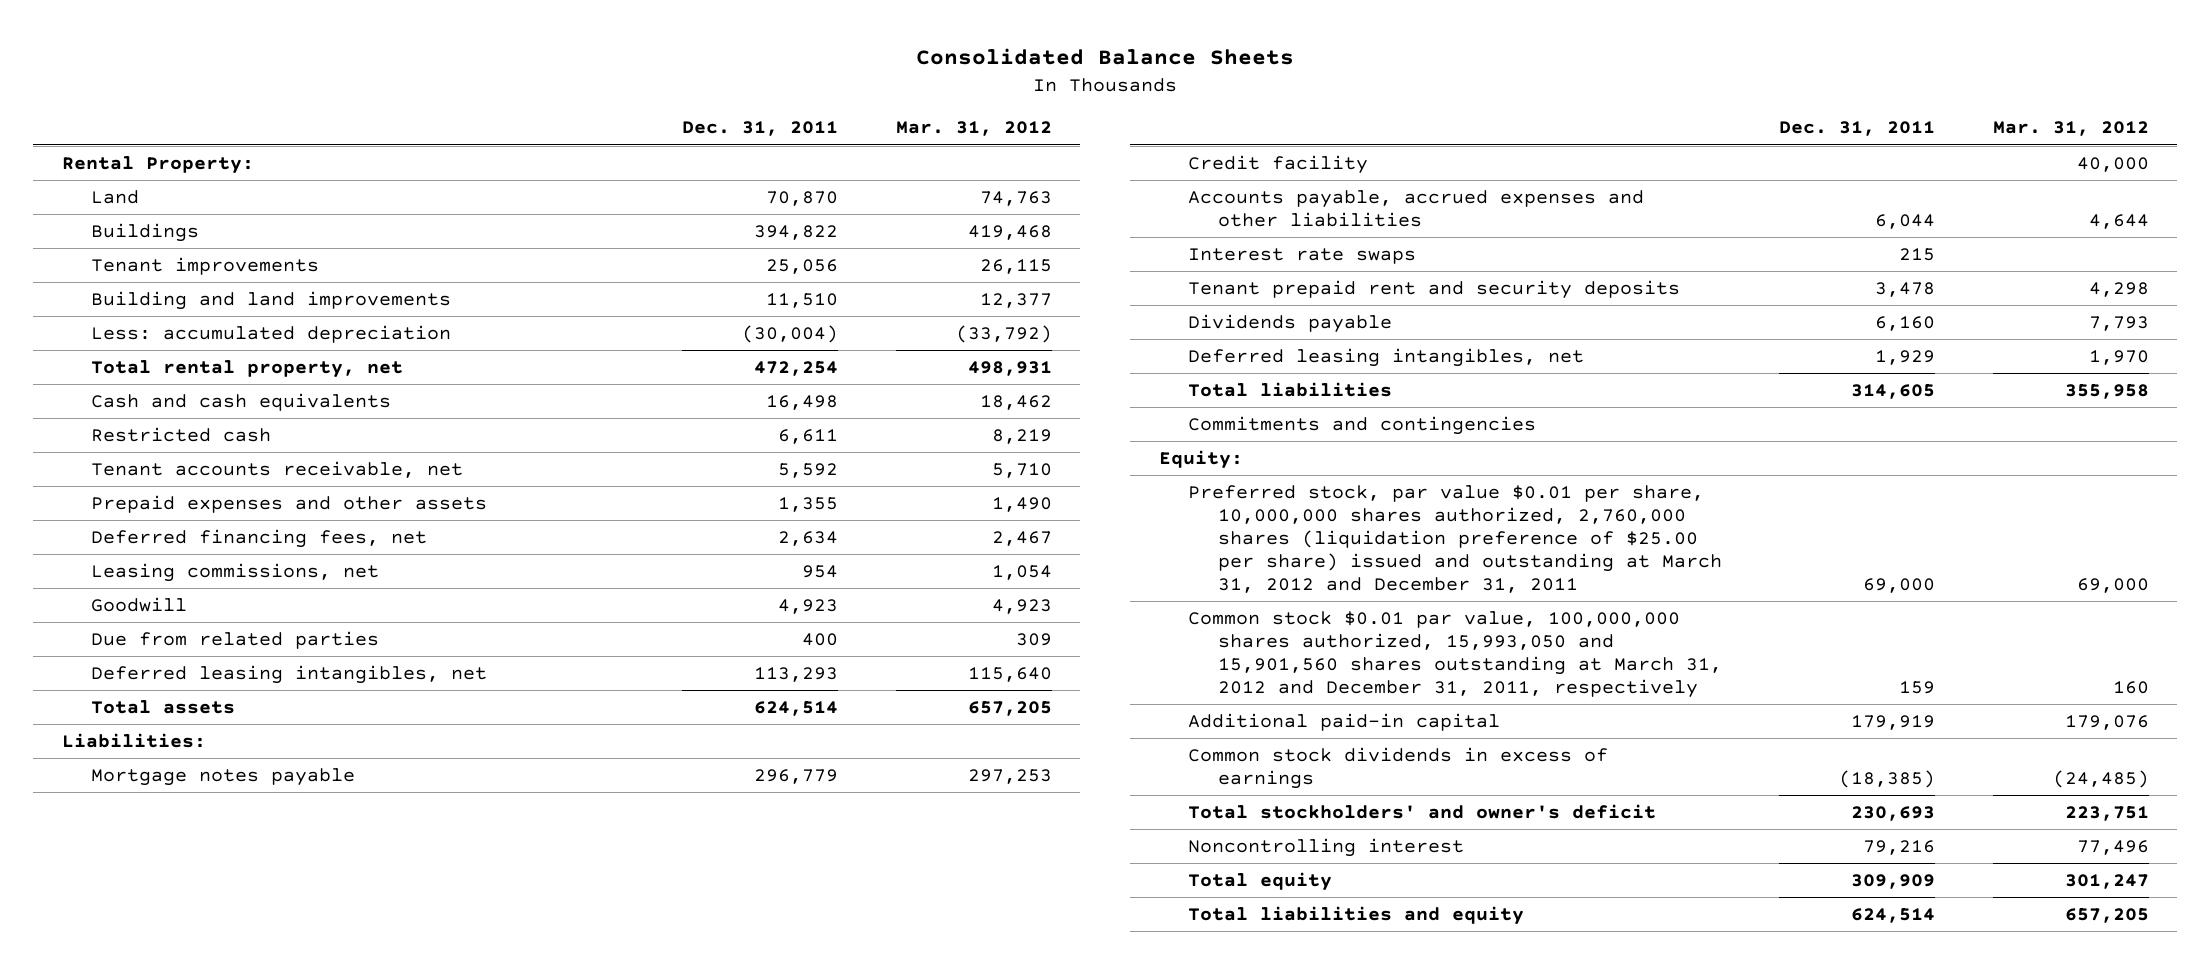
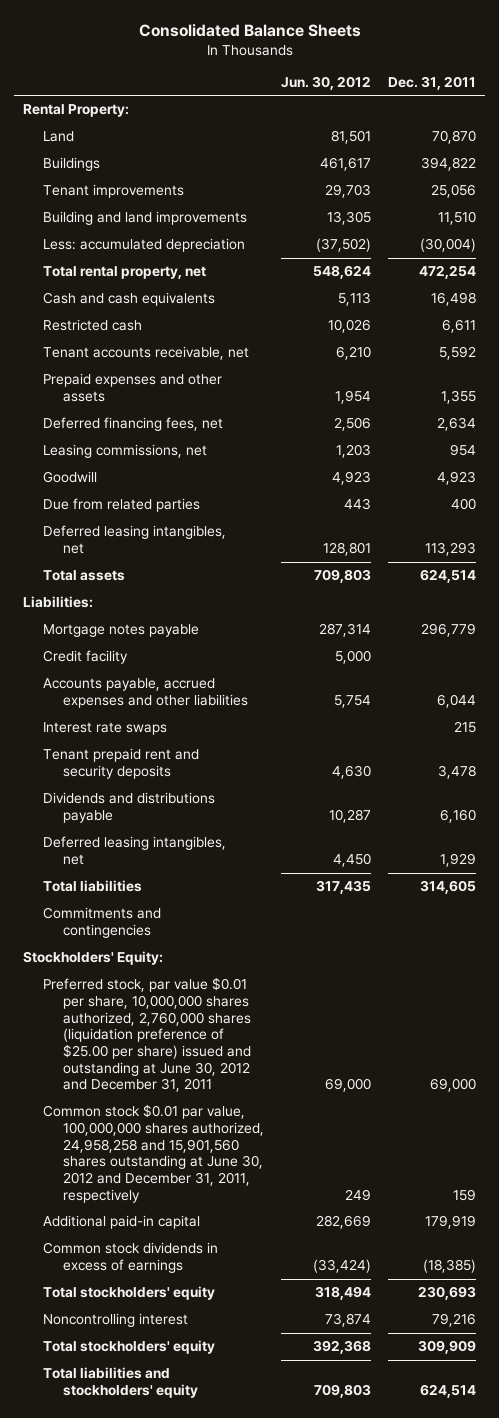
- | Dec. 31, 2011 | Mar. 31, 2012
+ | Jun. 30, 2012 | Dec. 31, 2011
- Dividends payable | 6,160 | 7,793
+ Dividends and distributions payable | 10,287 | 6,160
- Equity:
- Preferred stock, par value $0.01 per share, 10,000,000 shares authorized, 2,760,000 shares (liquidation preference of $25.00 per share) issued and outstanding at March 31, 2012 and December 31, 2011 | 69,000 | 69,000
- Common stock $0.01 par value, 100,000,000 shares authorized, 15,993,050 and 15,901,560 shares outstanding at March 31, 2012 and December 31, 2011, respectively | 159 | 160
+ Stockholders' Equity:
+ Preferred stock, par value $0.01 per share, 10,000,000 shares authorized, 2,760,000 shares (liquidation preference of $25.00 per share) issued and outstanding at June 30, 2012 and December 31, 2011 | 69,000 | 69,000
+ Common stock $0.01 par value, 100,000,000 shares authorized, 24,958,258 and 15,901,560 shares outstanding at June 30, 2012 and December 31, 2011, respectively | 249 | 159
- Total stockholders' and owner's deficit | 230,693 | 223,751
+ Total stockholders' equity | 318,494 | 230,693
- Total equity | 309,909 | 301,247
- Total liabilities and equity | 624,514 | 657,205
+ Total stockholders' equity | 392,368 | 309,909
+ Total liabilities and stockholders' equity | 709,803 | 624,514

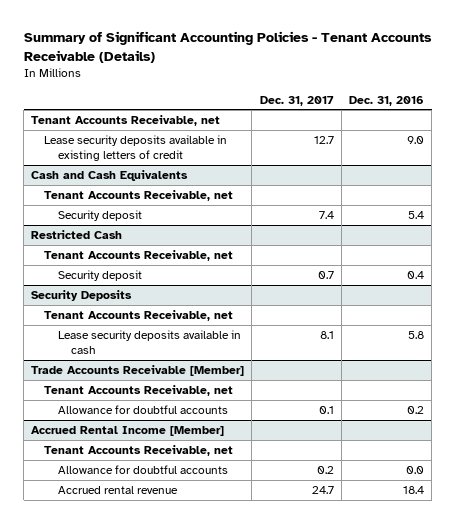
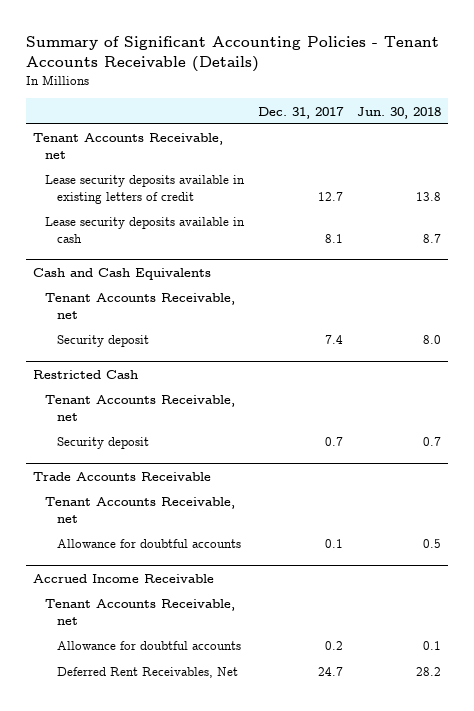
- | Dec. 31, 2017 | Dec. 31, 2016
+ | Dec. 31, 2017 | Jun. 30, 2018
+ Lease security deposits available in cash | 8.1 | 8.7
- Security Deposits
- Tenant Accounts Receivable, net
- Lease security deposits available in cash | 8.1 | 5.8
- Trade Accounts Receivable [Member]
+ Trade Accounts Receivable
- Accrued Rental Income [Member]
+ Accrued Income Receivable
- Accrued rental revenue | 24.7 | 18.4
+ Deferred Rent Receivables, Net | 24.7 | 28.2

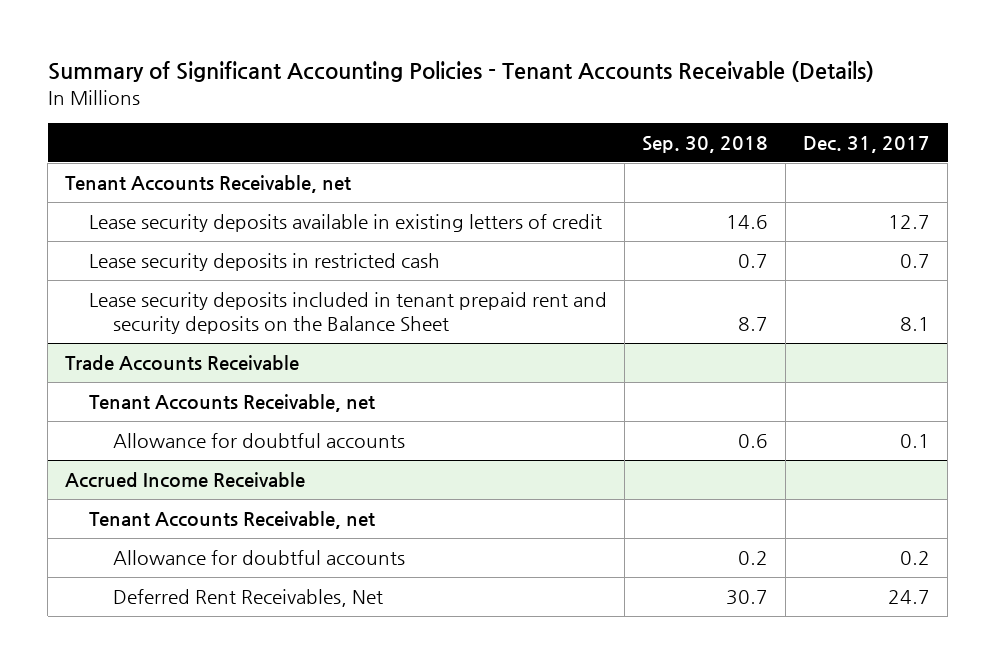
- | Dec. 31, 2017 | Jun. 30, 2018
+ | Sep. 30, 2018 | Dec. 31, 2017
- Lease security deposits available in cash | 8.1 | 8.7
- Cash and Cash Equivalents
- Tenant Accounts Receivable, net
- Security deposit | 7.4 | 8.0
- Restricted Cash
- Tenant Accounts Receivable, net
- Security deposit | 0.7 | 0.7
+ Lease security deposits in restricted cash | 0.7 | 0.7
+ Lease security deposits included in tenant prepaid rent and security deposits on the Balance Sheet | 8.7 | 8.1

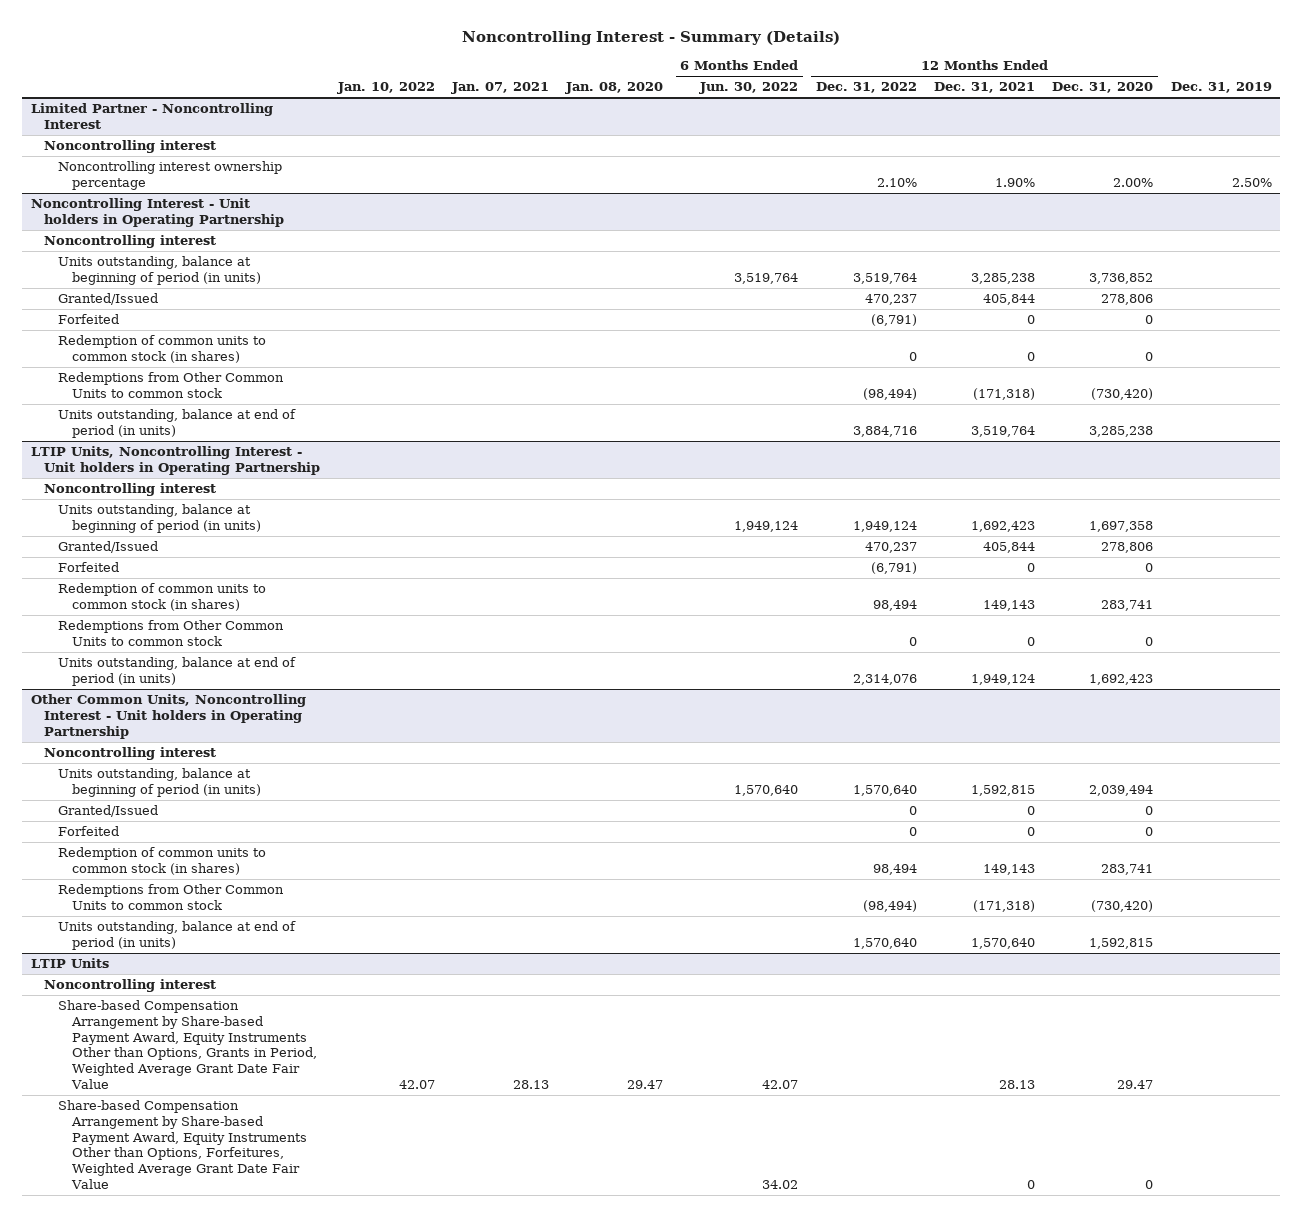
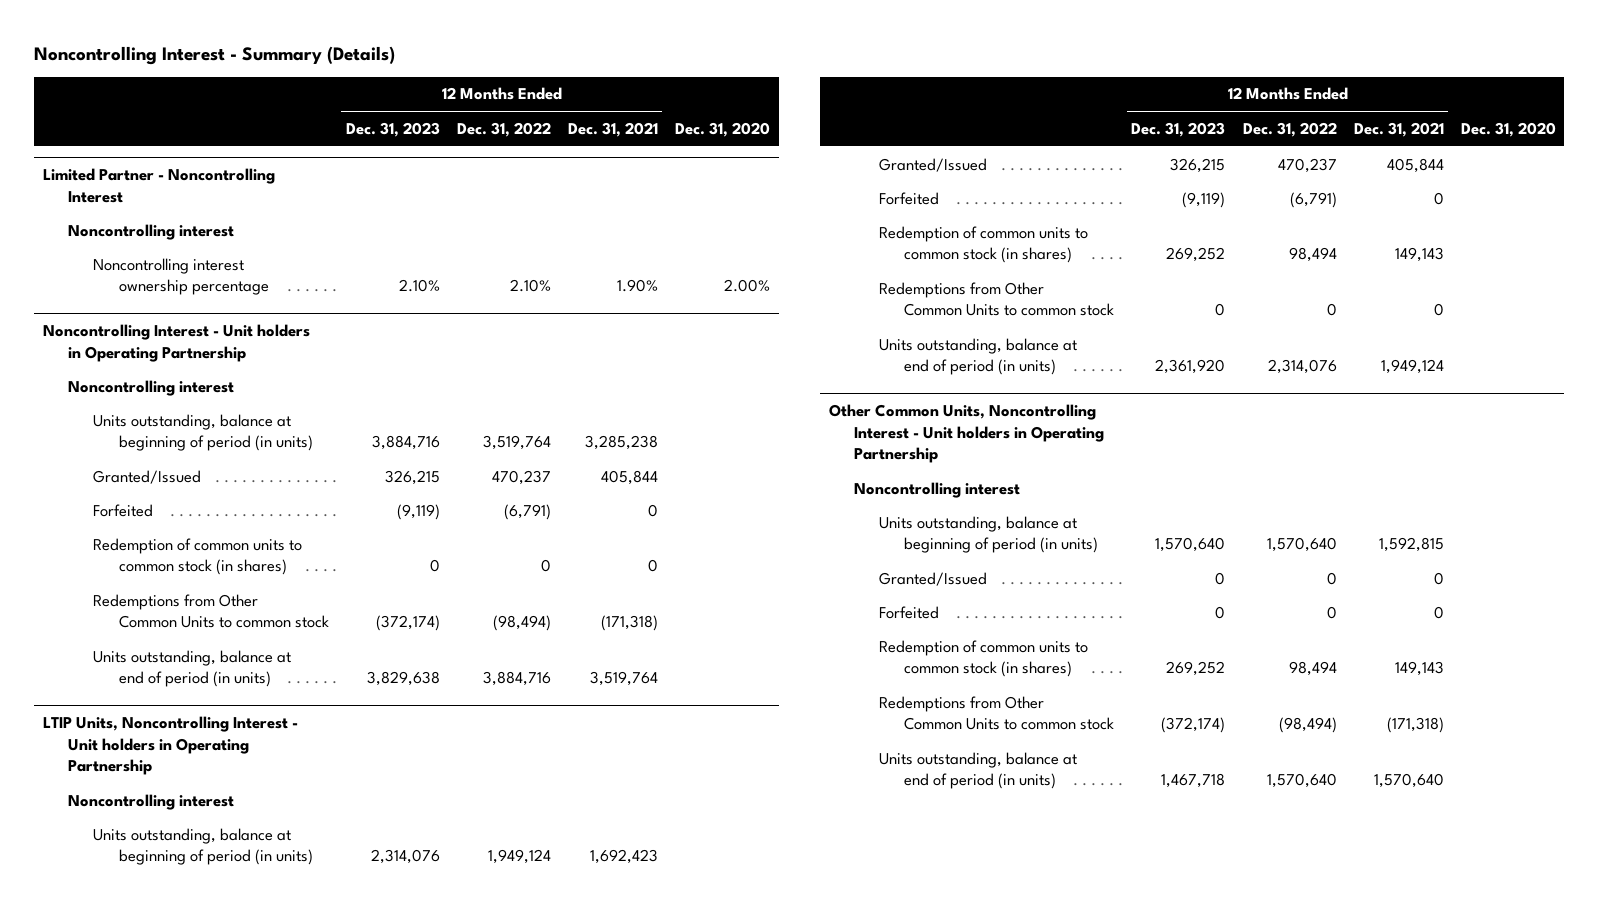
- | Jan. 10, 2022 | Jan. 07, 2021 | Jan. 08, 2020 | 6 Months Ended Jun. 30, 2022 | 12 Months Ended Dec. 31, 2022 | 12 Months Ended Dec. 31, 2021 | 12 Months Ended Dec. 31, 2020 | Dec. 31, 2019
+ | 12 Months Ended Dec. 31, 2023 | 12 Months Ended Dec. 31, 2022 | 12 Months Ended Dec. 31, 2021 | Dec. 31, 2020
- LTIP Units
- Noncontrolling interest
- Share-based Compensation Arrangement by Share-based Payment Award, Equity Instruments Other than Options, Grants in Period, Weighted Average Grant Date Fair Value | 42.07 | 28.13 | 29.47 | 42.07 | | 28.13 | 29.47 |
- Share-based Compensation Arrangement by Share-based Payment Award, Equity Instruments Other than Options, Forfeitures, Weighted Average Grant Date Fair Value | | | | 34.02 | | 0 | 0 |

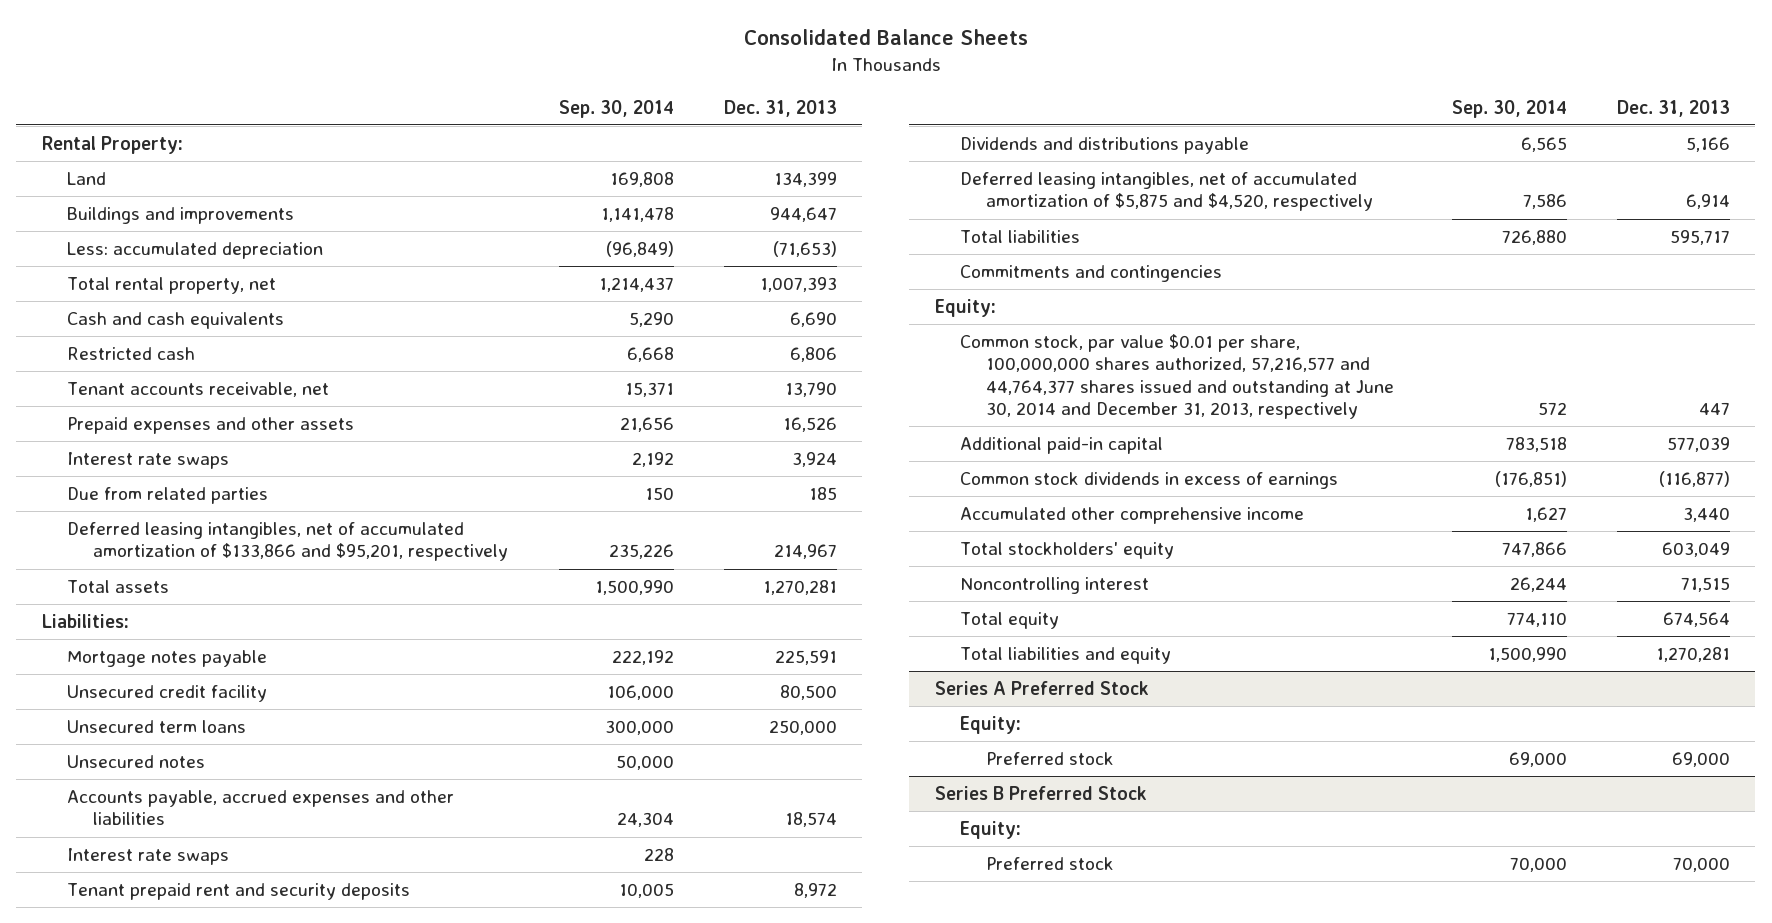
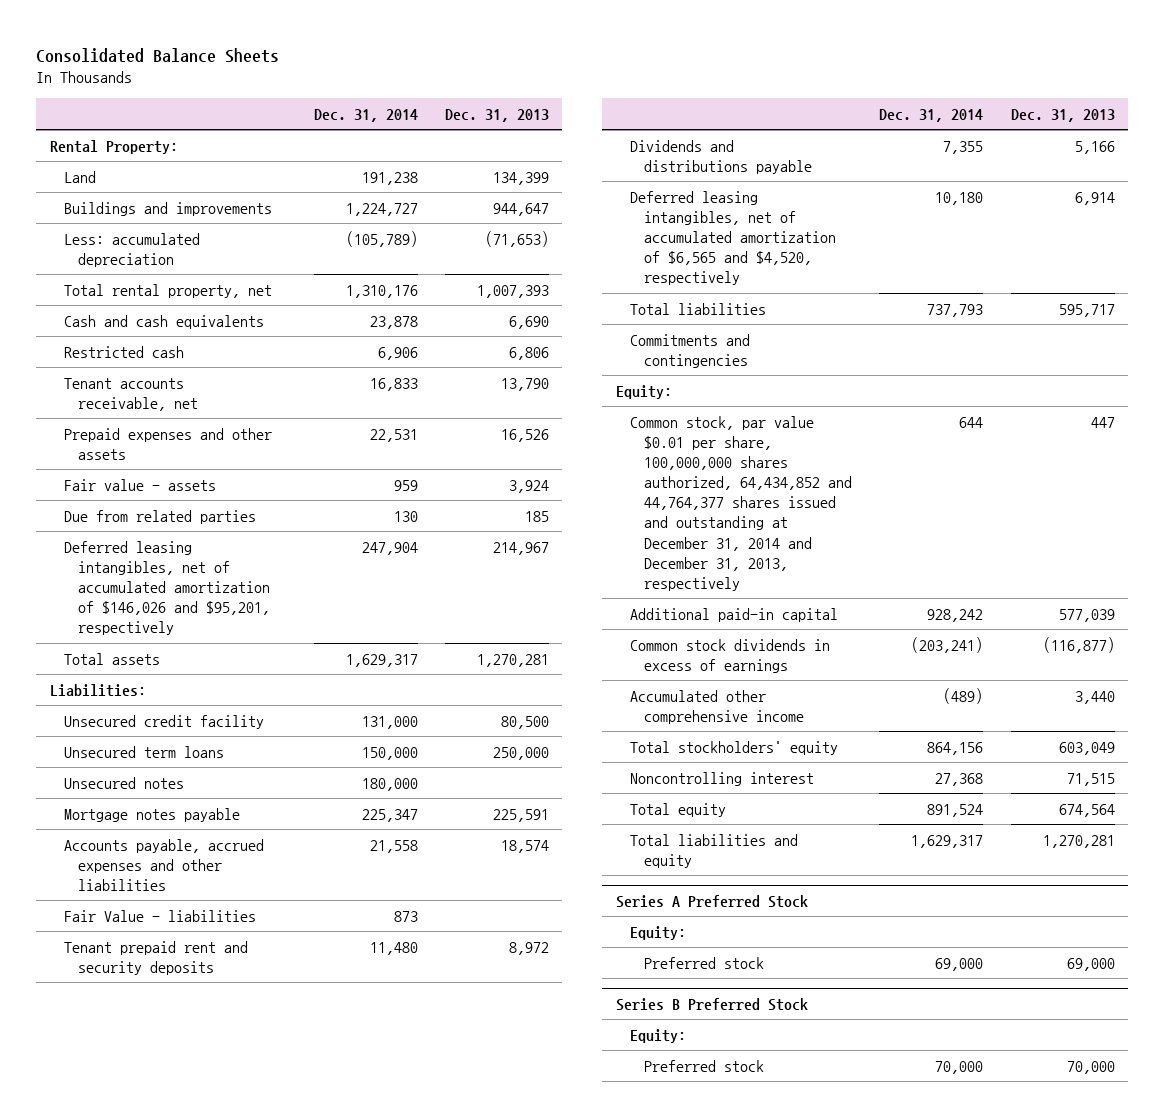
- | Sep. 30, 2014 | Dec. 31, 2013
+ | Dec. 31, 2014 | Dec. 31, 2013
- Interest rate swaps | 2,192 | 3,924
+ Fair value - assets | 959 | 3,924
- Deferred leasing intangibles, net of accumulated amortization of $133,866 and $95,201, respectively | 235,226 | 214,967
+ Deferred leasing intangibles, net of accumulated amortization of $146,026 and $95,201, respectively | 247,904 | 214,967
moved down: Mortgage notes payable | 225,347 | 225,591
- Interest rate swaps | 228 |
+ Fair Value - liabilities | 873 |
- Deferred leasing intangibles, net of accumulated amortization of $5,875 and $4,520, respectively | 7,586 | 6,914
+ Deferred leasing intangibles, net of accumulated amortization of $6,565 and $4,520, respectively | 10,180 | 6,914
- Common stock, par value $0.01 per share, 100,000,000 shares authorized, 57,216,577 and 44,764,377 shares issued and outstanding at June 30, 2014 and December 31, 2013, respectively | 572 | 447
+ Common stock, par value $0.01 per share, 100,000,000 shares authorized, 64,434,852 and 44,764,377 shares issued and outstanding at December 31, 2014 and December 31, 2013, respectively | 644 | 447

